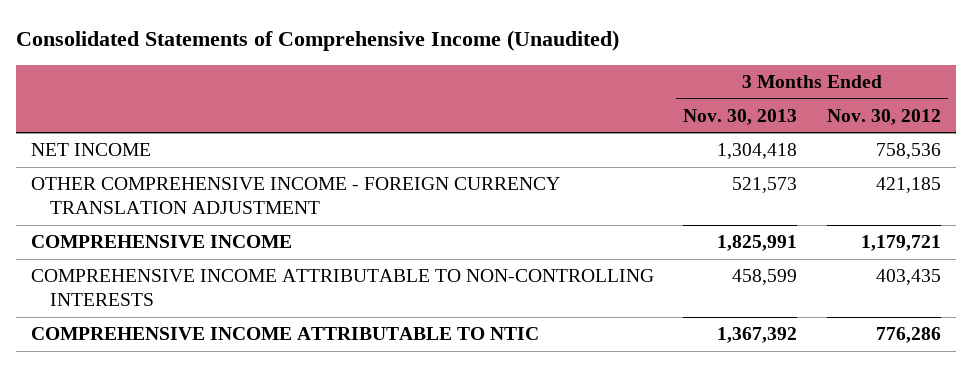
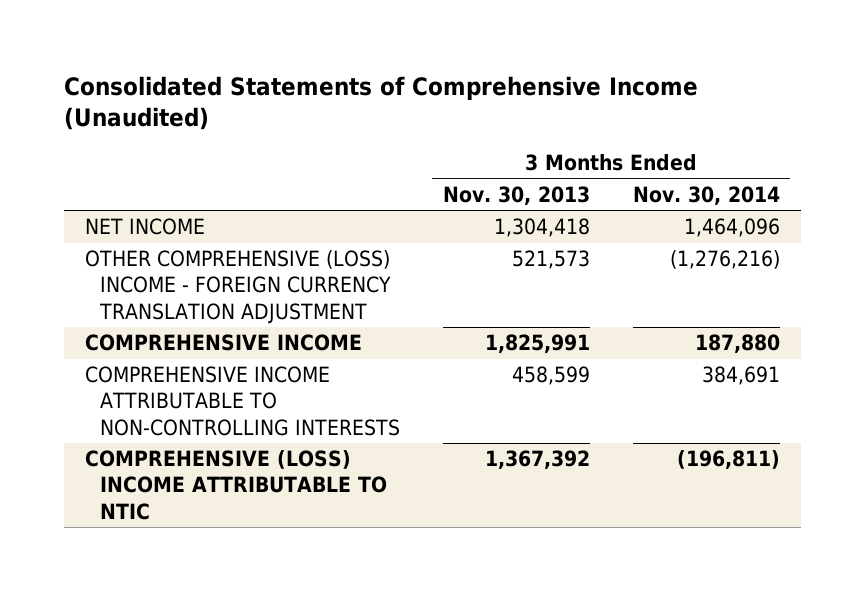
- | 3 Months Ended Nov. 30, 2013 | 3 Months Ended Nov. 30, 2012
+ | 3 Months Ended Nov. 30, 2013 | 3 Months Ended Nov. 30, 2014
- OTHER COMPREHENSIVE INCOME - FOREIGN CURRENCY TRANSLATION ADJUSTMENT | 521,573 | 421,185
+ OTHER COMPREHENSIVE (LOSS) INCOME - FOREIGN CURRENCY TRANSLATION ADJUSTMENT | 521,573 | (1,276,216)
- COMPREHENSIVE INCOME ATTRIBUTABLE TO NTIC | 1,367,392 | 776,286
+ COMPREHENSIVE (LOSS) INCOME ATTRIBUTABLE TO NTIC | 1,367,392 | (196,811)

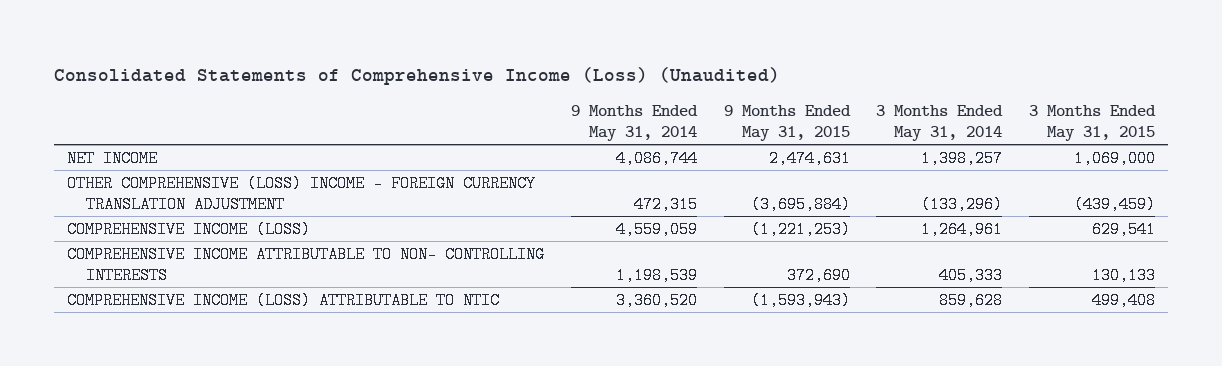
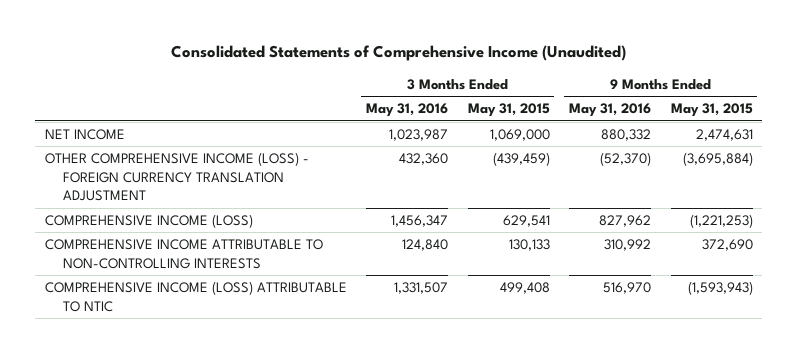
- Consolidated Statements of Comprehensive Income (Loss) (Unaudited)
+ Consolidated Statements of Comprehensive Income (Unaudited)
- | 9 Months Ended May 31, 2014 | 9 Months Ended May 31, 2015 | 3 Months Ended May 31, 2014 | 3 Months Ended May 31, 2015
+ | 3 Months Ended May 31, 2016 | 3 Months Ended May 31, 2015 | 9 Months Ended May 31, 2016 | 9 Months Ended May 31, 2015
- OTHER COMPREHENSIVE (LOSS) INCOME - FOREIGN CURRENCY TRANSLATION ADJUSTMENT | 472,315 | (3,695,884) | (133,296) | (439,459)
+ OTHER COMPREHENSIVE INCOME (LOSS) - FOREIGN CURRENCY TRANSLATION ADJUSTMENT | 432,360 | (439,459) | (52,370) | (3,695,884)
- COMPREHENSIVE INCOME ATTRIBUTABLE TO NON- CONTROLLING INTERESTS | 1,198,539 | 372,690 | 405,333 | 130,133
+ COMPREHENSIVE INCOME ATTRIBUTABLE TO NON-CONTROLLING INTERESTS | 124,840 | 130,133 | 310,992 | 372,690

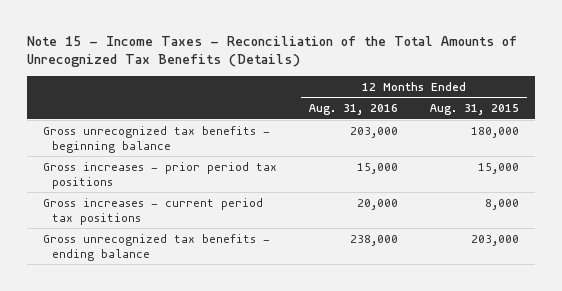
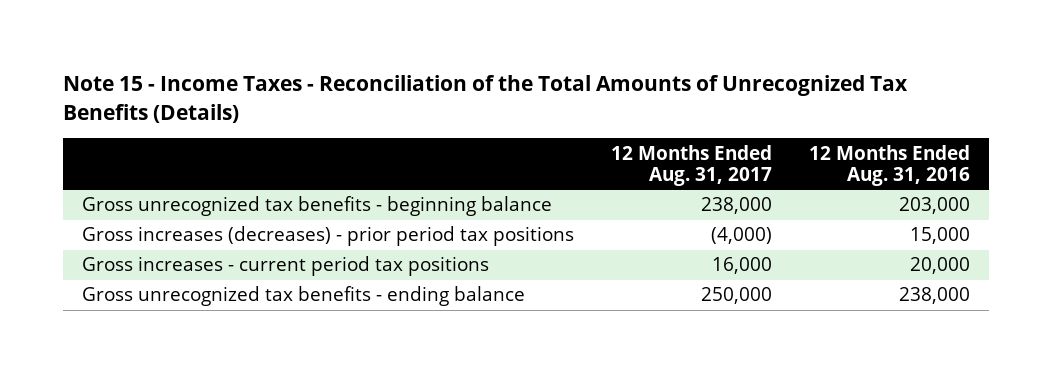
- | 12 Months Ended Aug. 31, 2016 | 12 Months Ended Aug. 31, 2015
+ | 12 Months Ended Aug. 31, 2017 | 12 Months Ended Aug. 31, 2016
- Gross increases - prior period tax positions | 15,000 | 15,000
+ Gross increases (decreases) - prior period tax positions | (4,000) | 15,000

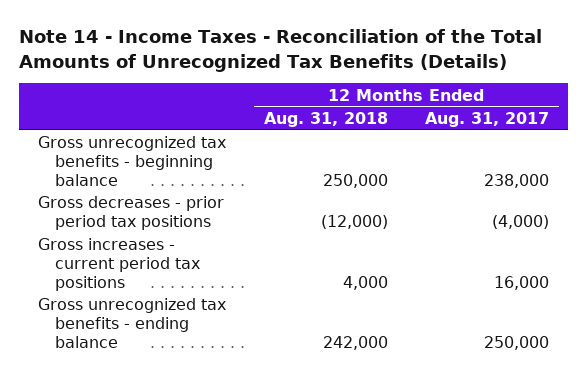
- Note 15 - Income Taxes - Reconciliation of the Total Amounts of Unrecognized Tax Benefits (Details)
+ Note 14 - Income Taxes - Reconciliation of the Total Amounts of Unrecognized Tax Benefits (Details)
- | 12 Months Ended Aug. 31, 2017 | 12 Months Ended Aug. 31, 2016
+ | 12 Months Ended Aug. 31, 2018 | 12 Months Ended Aug. 31, 2017
- Gross increases (decreases) - prior period tax positions | (4,000) | 15,000
+ Gross decreases - prior period tax positions | (12,000) | (4,000)

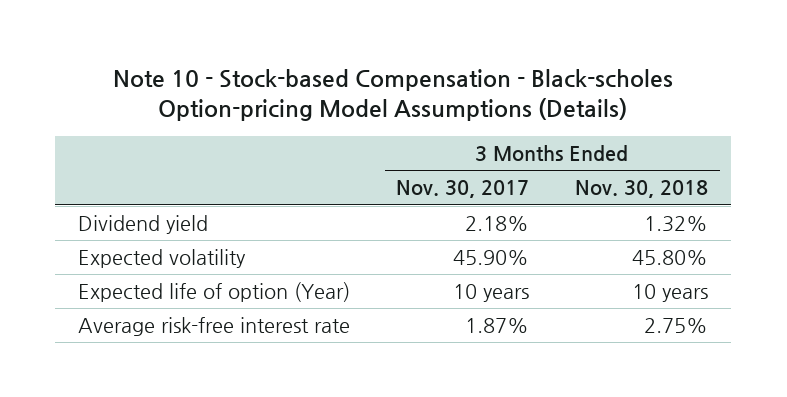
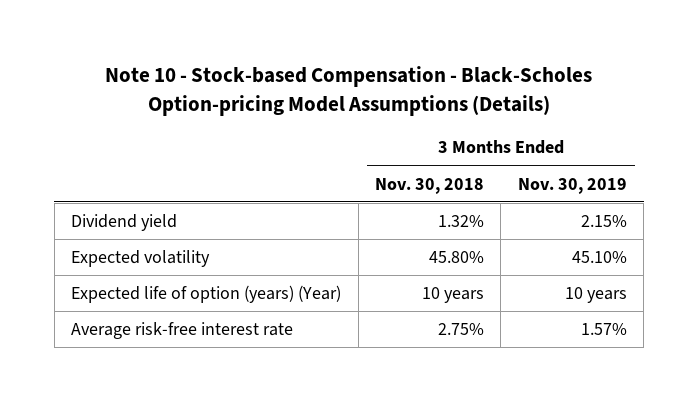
- Note 10 - Stock-based Compensation - Black-scholes Option-pricing Model Assumptions (Details)
+ Note 10 - Stock-based Compensation - Black-Scholes Option-pricing Model Assumptions (Details)
- | 3 Months Ended Nov. 30, 2017 | 3 Months Ended Nov. 30, 2018
+ | 3 Months Ended Nov. 30, 2018 | 3 Months Ended Nov. 30, 2019
- Expected life of option (Year) | 10 years | 10 years
+ Expected life of option (years) (Year) | 10 years | 10 years

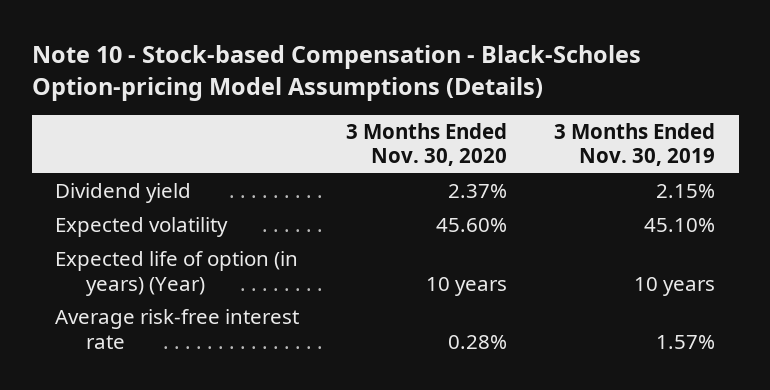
- | 3 Months Ended Nov. 30, 2018 | 3 Months Ended Nov. 30, 2019
+ | 3 Months Ended Nov. 30, 2020 | 3 Months Ended Nov. 30, 2019
- Expected life of option (years) (Year) | 10 years | 10 years
+ Expected life of option (in years) (Year) | 10 years | 10 years

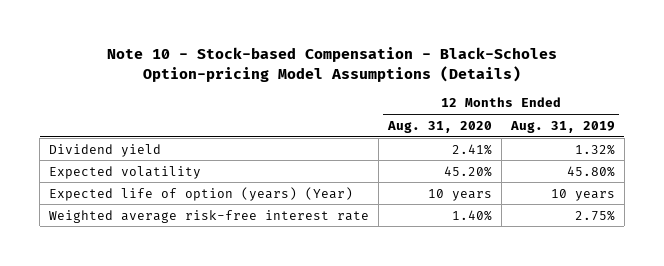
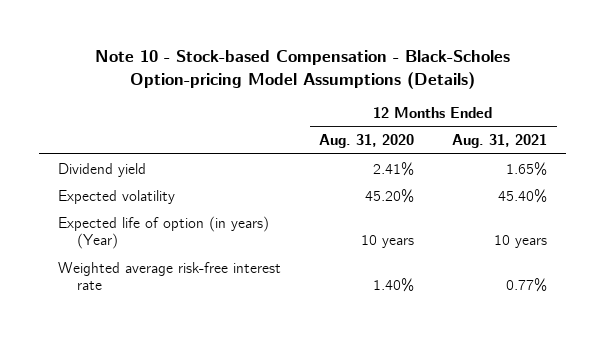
- | 12 Months Ended Aug. 31, 2020 | 12 Months Ended Aug. 31, 2019
+ | 12 Months Ended Aug. 31, 2020 | 12 Months Ended Aug. 31, 2021
- Expected life of option (years) (Year) | 10 years | 10 years
+ Expected life of option (in years) (Year) | 10 years | 10 years

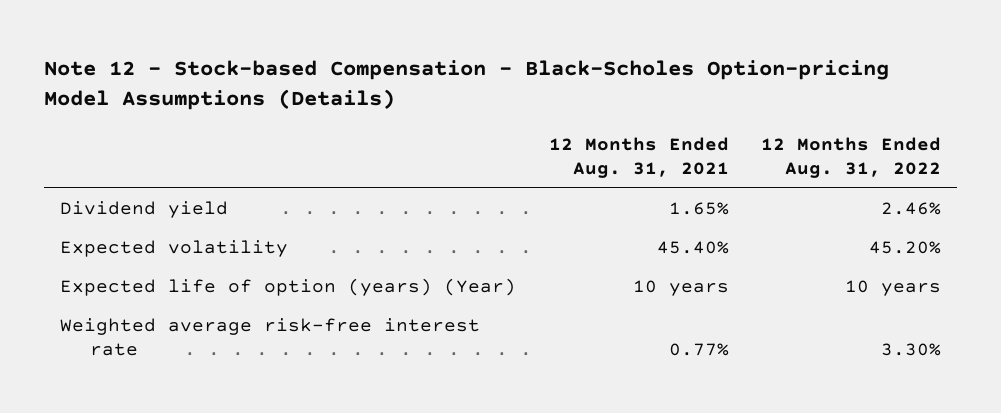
- Note 10 - Stock-based Compensation - Black-Scholes Option-pricing Model Assumptions (Details)
+ Note 12 - Stock-based Compensation - Black-Scholes Option-pricing Model Assumptions (Details)
- | 12 Months Ended Aug. 31, 2020 | 12 Months Ended Aug. 31, 2021
+ | 12 Months Ended Aug. 31, 2021 | 12 Months Ended Aug. 31, 2022
- Expected life of option (in years) (Year) | 10 years | 10 years
+ Expected life of option (years) (Year) | 10 years | 10 years

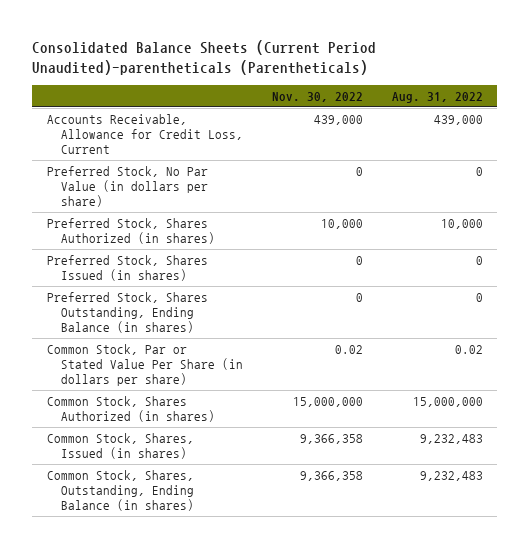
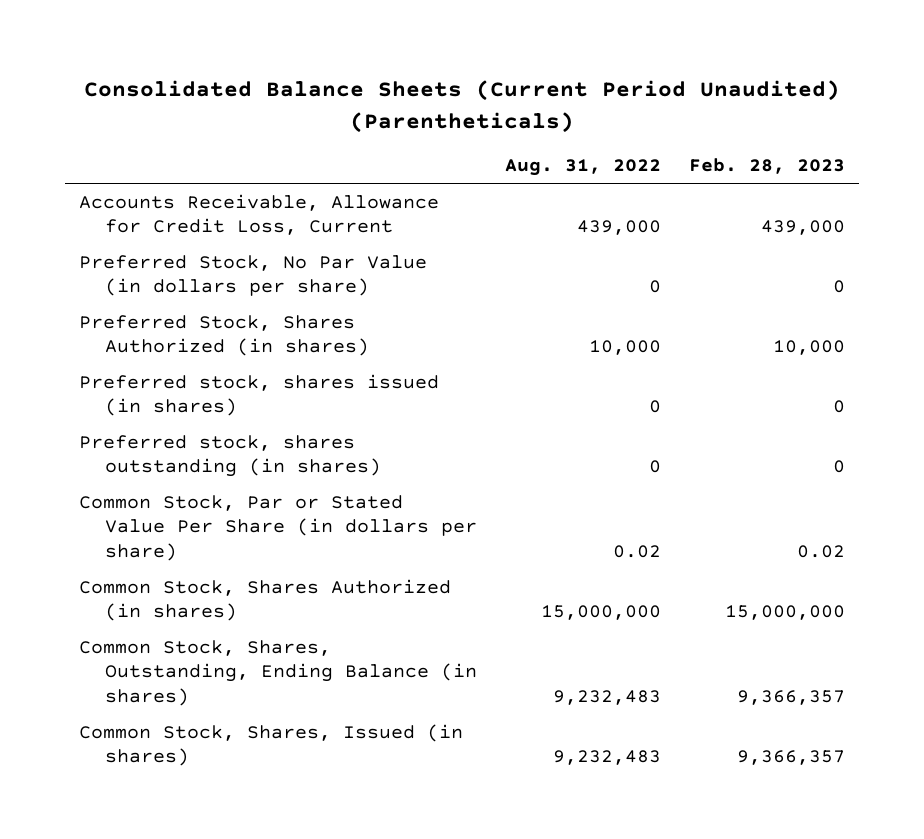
- Consolidated Balance Sheets (Current Period Unaudited)-parentheticals (Parentheticals)
+ Consolidated Balance Sheets (Current Period Unaudited) (Parentheticals)
- | Nov. 30, 2022 | Aug. 31, 2022
+ | Aug. 31, 2022 | Feb. 28, 2023
- Preferred Stock, Shares Issued (in shares) | 0 | 0
- Preferred Stock, Shares Outstanding, Ending Balance (in shares) | 0 | 0
+ Preferred stock, shares issued (in shares) | 0 | 0
+ Preferred stock, shares outstanding (in shares) | 0 | 0
moved down: Common Stock, Shares, Issued (in shares) | 9,232,483 | 9,366,357

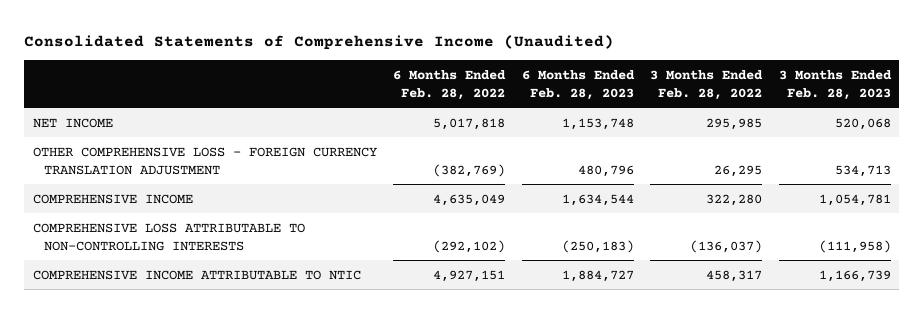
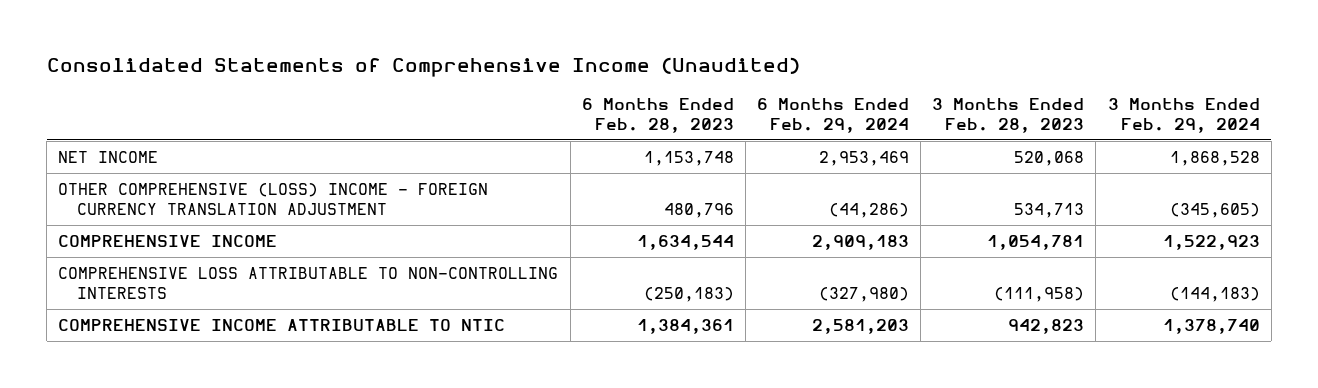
- | 6 Months Ended Feb. 28, 2022 | 6 Months Ended Feb. 28, 2023 | 3 Months Ended Feb. 28, 2022 | 3 Months Ended Feb. 28, 2023
+ | 6 Months Ended Feb. 28, 2023 | 6 Months Ended Feb. 29, 2024 | 3 Months Ended Feb. 28, 2023 | 3 Months Ended Feb. 29, 2024
- OTHER COMPREHENSIVE LOSS - FOREIGN CURRENCY TRANSLATION ADJUSTMENT | (382,769) | 480,796 | 26,295 | 534,713
+ OTHER COMPREHENSIVE (LOSS) INCOME - FOREIGN CURRENCY TRANSLATION ADJUSTMENT | 480,796 | (44,286) | 534,713 | (345,605)
- COMPREHENSIVE INCOME ATTRIBUTABLE TO NTIC | 4,927,151 | 1,884,727 | 458,317 | 1,166,739
+ COMPREHENSIVE INCOME ATTRIBUTABLE TO NTIC | 1,384,361 | 2,581,203 | 942,823 | 1,378,740

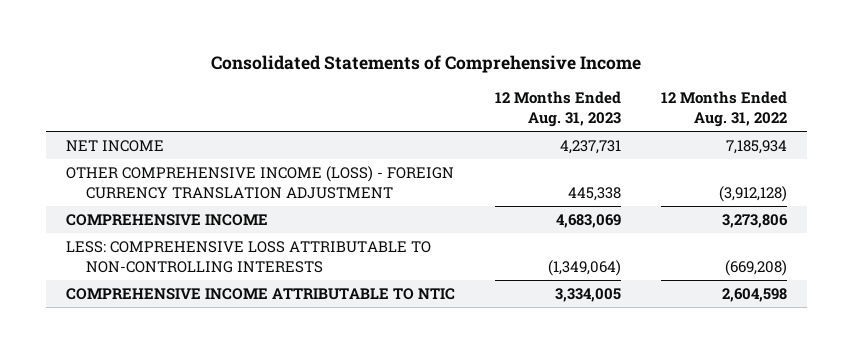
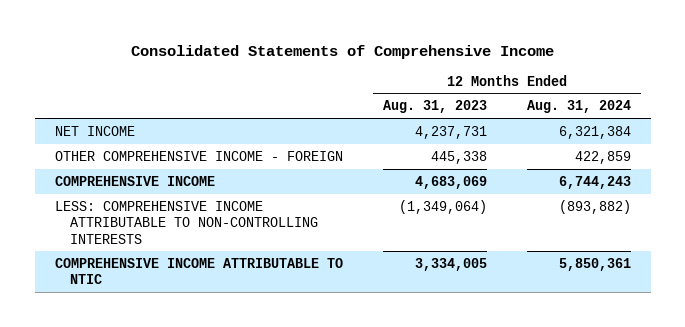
- | 12 Months Ended Aug. 31, 2023 | 12 Months Ended Aug. 31, 2022
+ | 12 Months Ended Aug. 31, 2023 | 12 Months Ended Aug. 31, 2024
- OTHER COMPREHENSIVE INCOME (LOSS) - FOREIGN CURRENCY TRANSLATION ADJUSTMENT | 445,338 | (3,912,128)
+ OTHER COMPREHENSIVE INCOME - FOREIGN | 445,338 | 422,859
- LESS: COMPREHENSIVE LOSS ATTRIBUTABLE TO NON-CONTROLLING INTERESTS | (1,349,064) | (669,208)
+ LESS: COMPREHENSIVE INCOME ATTRIBUTABLE TO NON-CONTROLLING INTERESTS | (1,349,064) | (893,882)

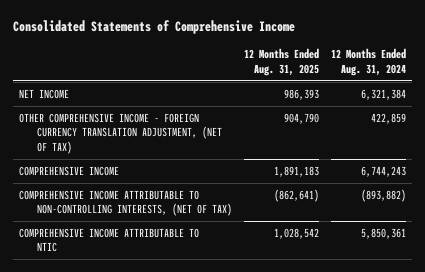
- | 12 Months Ended Aug. 31, 2023 | 12 Months Ended Aug. 31, 2024
+ | 12 Months Ended Aug. 31, 2025 | 12 Months Ended Aug. 31, 2024
- OTHER COMPREHENSIVE INCOME - FOREIGN | 445,338 | 422,859
+ OTHER COMPREHENSIVE INCOME - FOREIGN CURRENCY TRANSLATION ADJUSTMENT, (NET OF TAX) | 904,790 | 422,859
- LESS: COMPREHENSIVE INCOME ATTRIBUTABLE TO NON-CONTROLLING INTERESTS | (1,349,064) | (893,882)
+ COMPREHENSIVE INCOME ATTRIBUTABLE TO NON-CONTROLLING INTERESTS, (NET OF TAX) | (862,641) | (893,882)

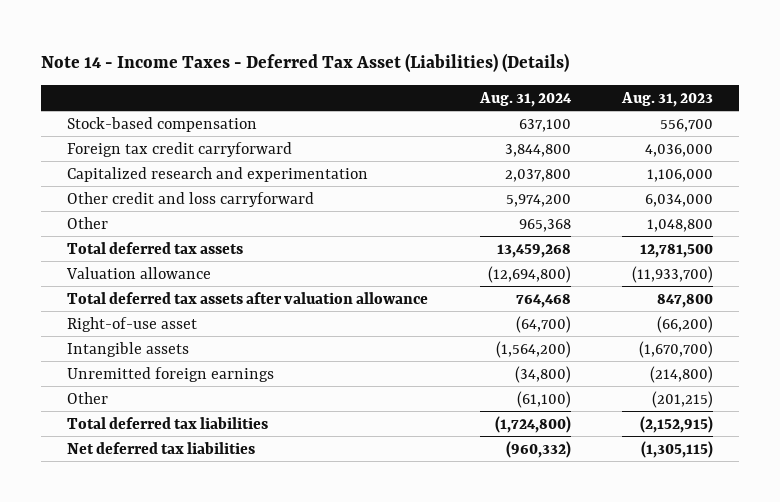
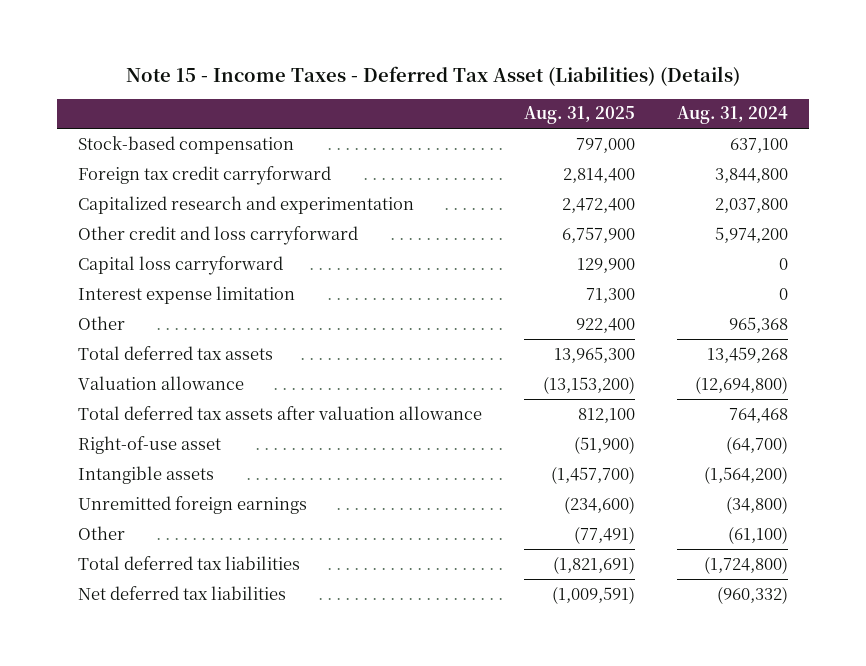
- Note 14 - Income Taxes - Deferred Tax Asset (Liabilities) (Details)
+ Note 15 - Income Taxes - Deferred Tax Asset (Liabilities) (Details)
- | Aug. 31, 2024 | Aug. 31, 2023
+ | Aug. 31, 2025 | Aug. 31, 2024
+ Capital loss carryforward | 129,900 | 0
+ Interest expense limitation | 71,300 | 0

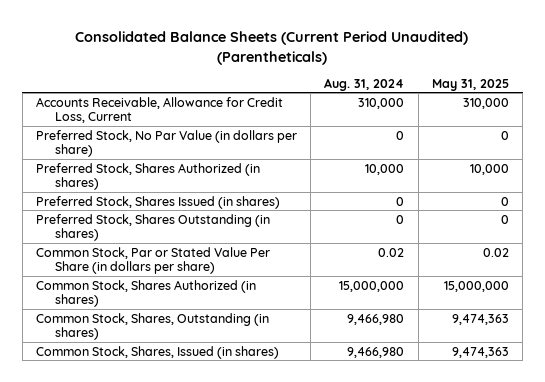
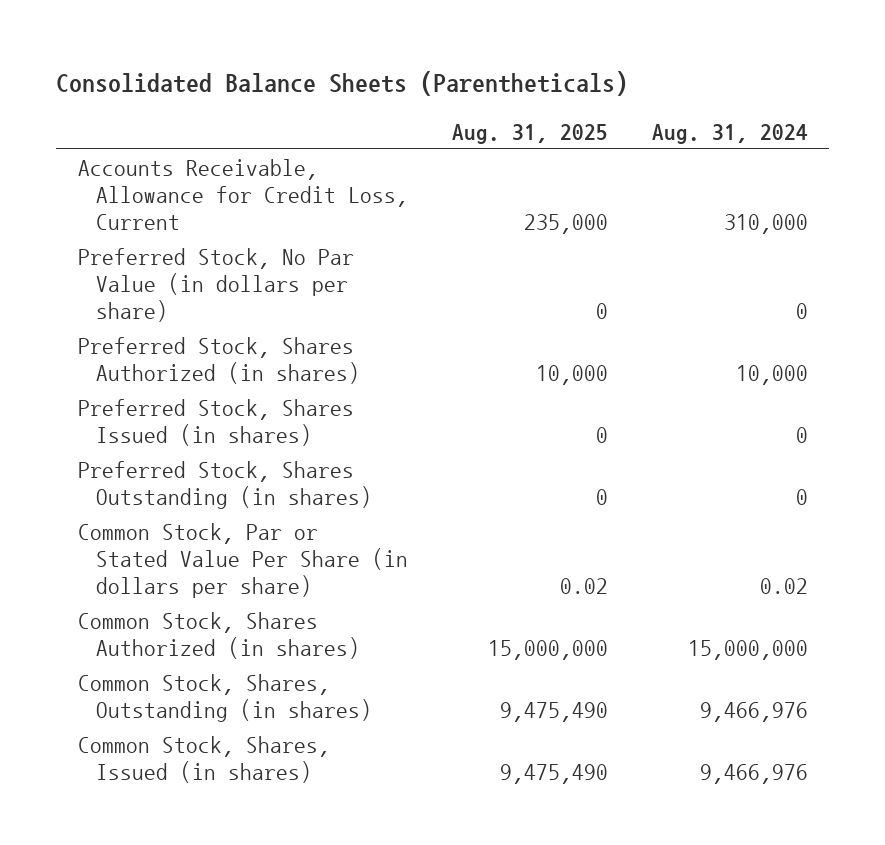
- Consolidated Balance Sheets (Current Period Unaudited) (Parentheticals)
+ Consolidated Balance Sheets (Parentheticals)
- | Aug. 31, 2024 | May 31, 2025
+ | Aug. 31, 2025 | Aug. 31, 2024
- Common Stock, Shares, Outstanding (in shares) | 9,466,980 | 9,474,363
- Common Stock, Shares, Issued (in shares) | 9,466,980 | 9,474,363
+ Common Stock, Shares, Outstanding (in shares) | 9,475,490 | 9,466,976
+ Common Stock, Shares, Issued (in shares) | 9,475,490 | 9,466,976

